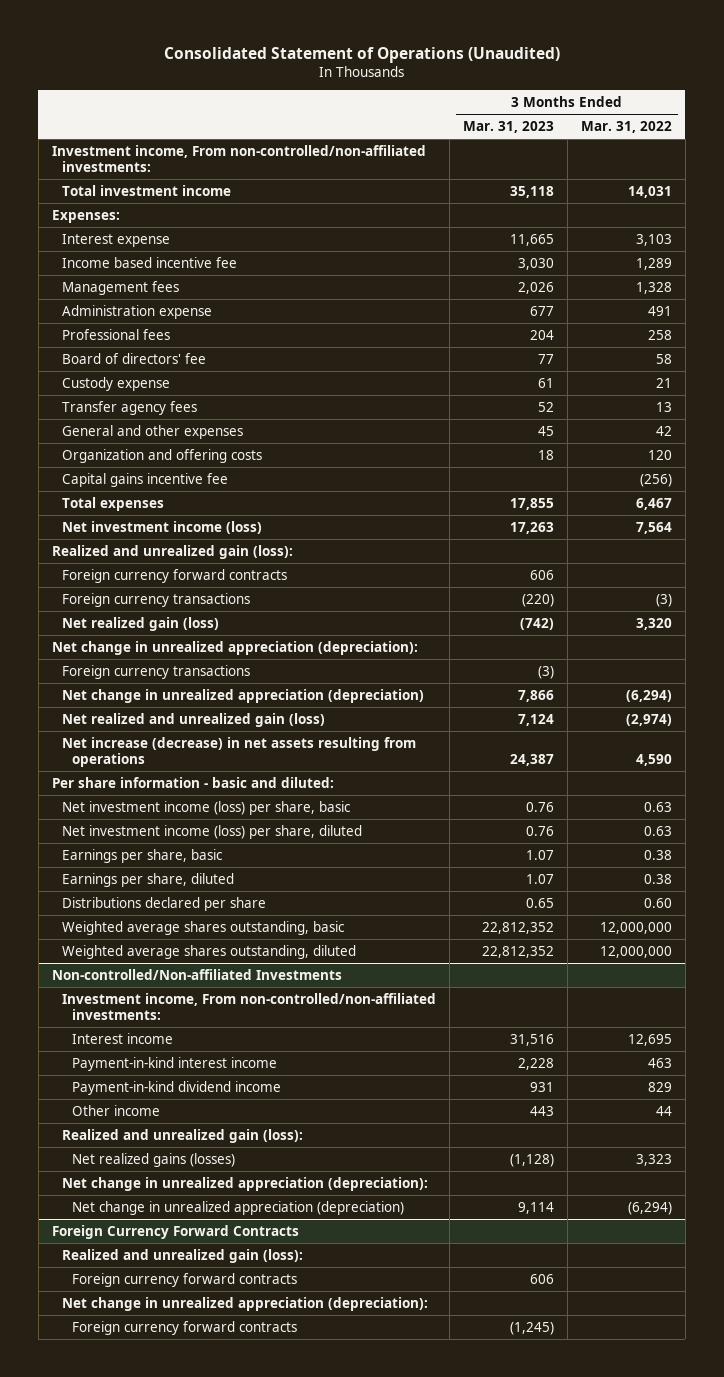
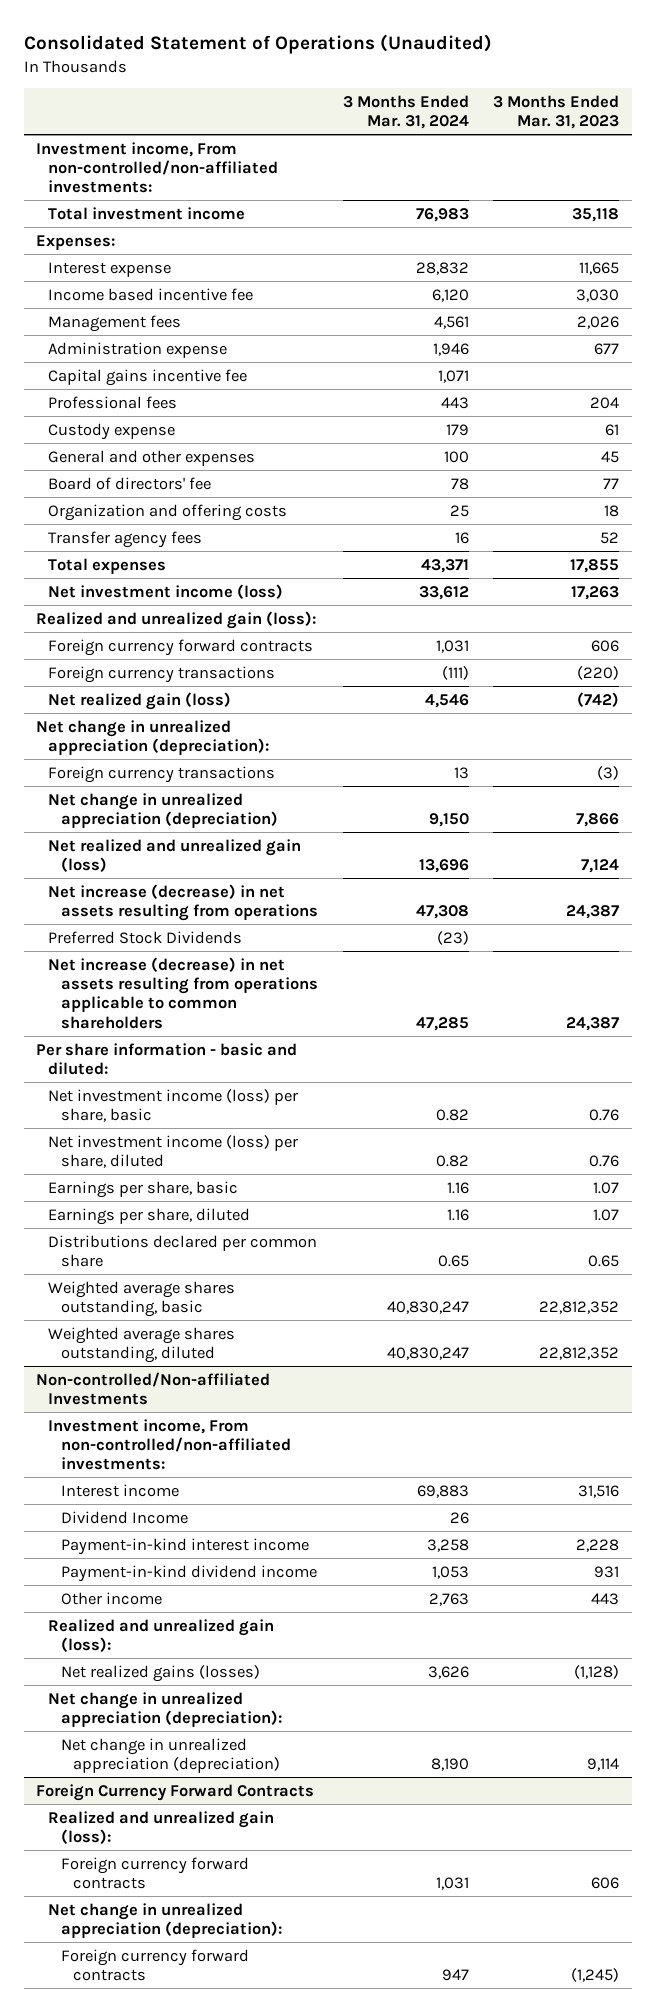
- | 3 Months Ended Mar. 31, 2023 | 3 Months Ended Mar. 31, 2022
+ | 3 Months Ended Mar. 31, 2024 | 3 Months Ended Mar. 31, 2023
moved up: Capital gains incentive fee | 1,071 |
moved down: Board of directors' fee | 78 | 77
moved down: Transfer agency fees | 16 | 52
+ Preferred Stock Dividends | (23) |
+ Net increase (decrease) in net assets resulting from operations applicable to common shareholders | 47,285 | 24,387
- Distributions declared per share | 0.65 | 0.60
+ Distributions declared per common share | 0.65 | 0.65
@ Non-controlled/Non-affiliated Investments
+ Dividend Income | 26 |

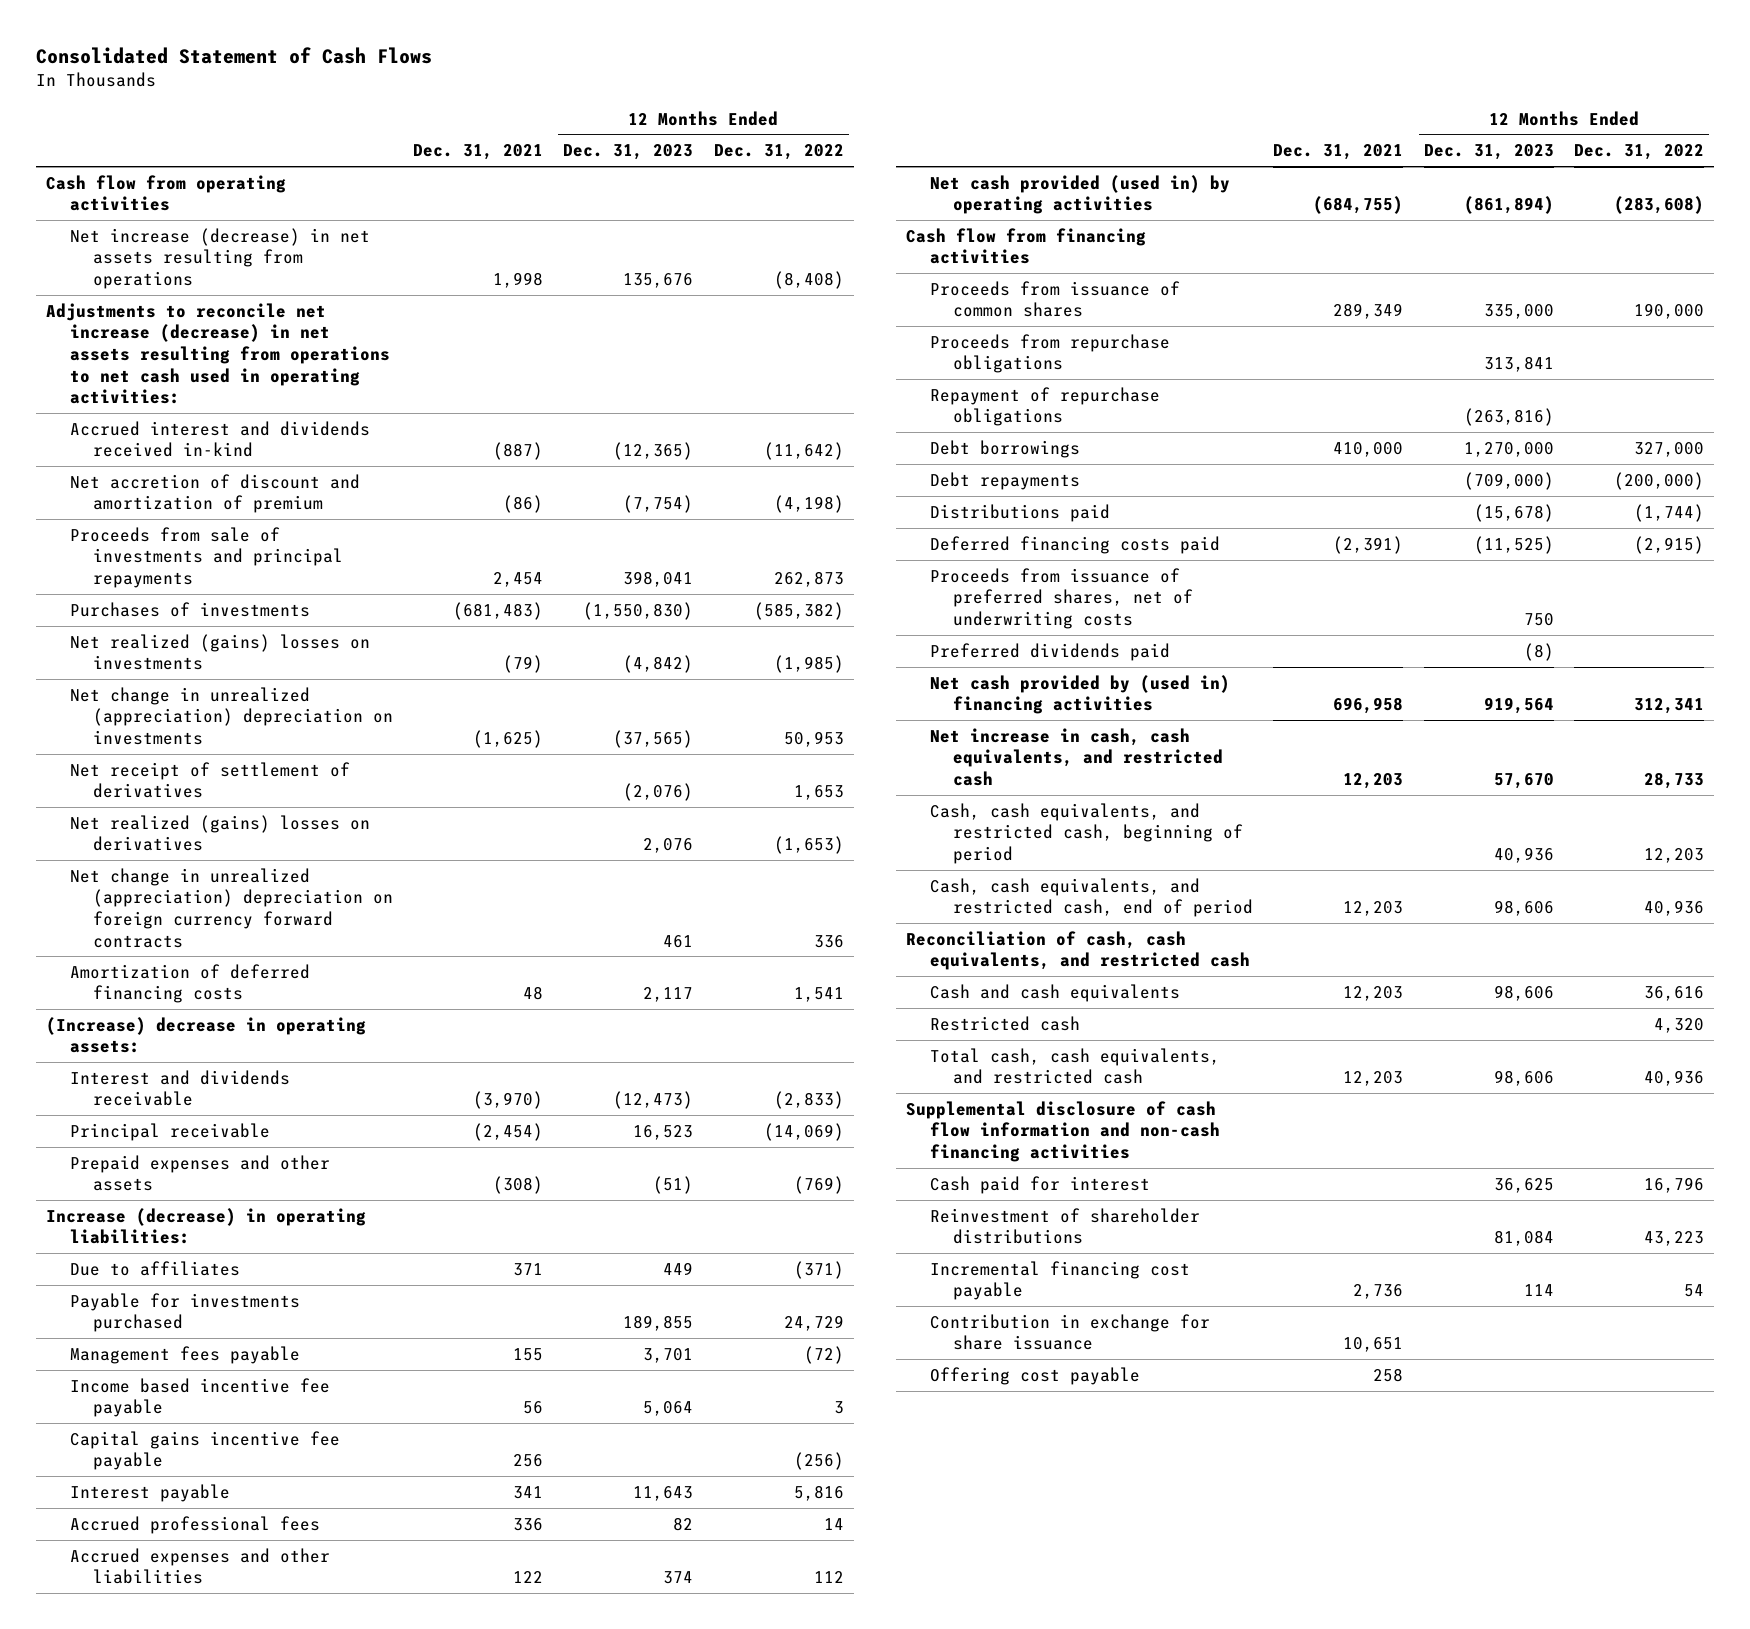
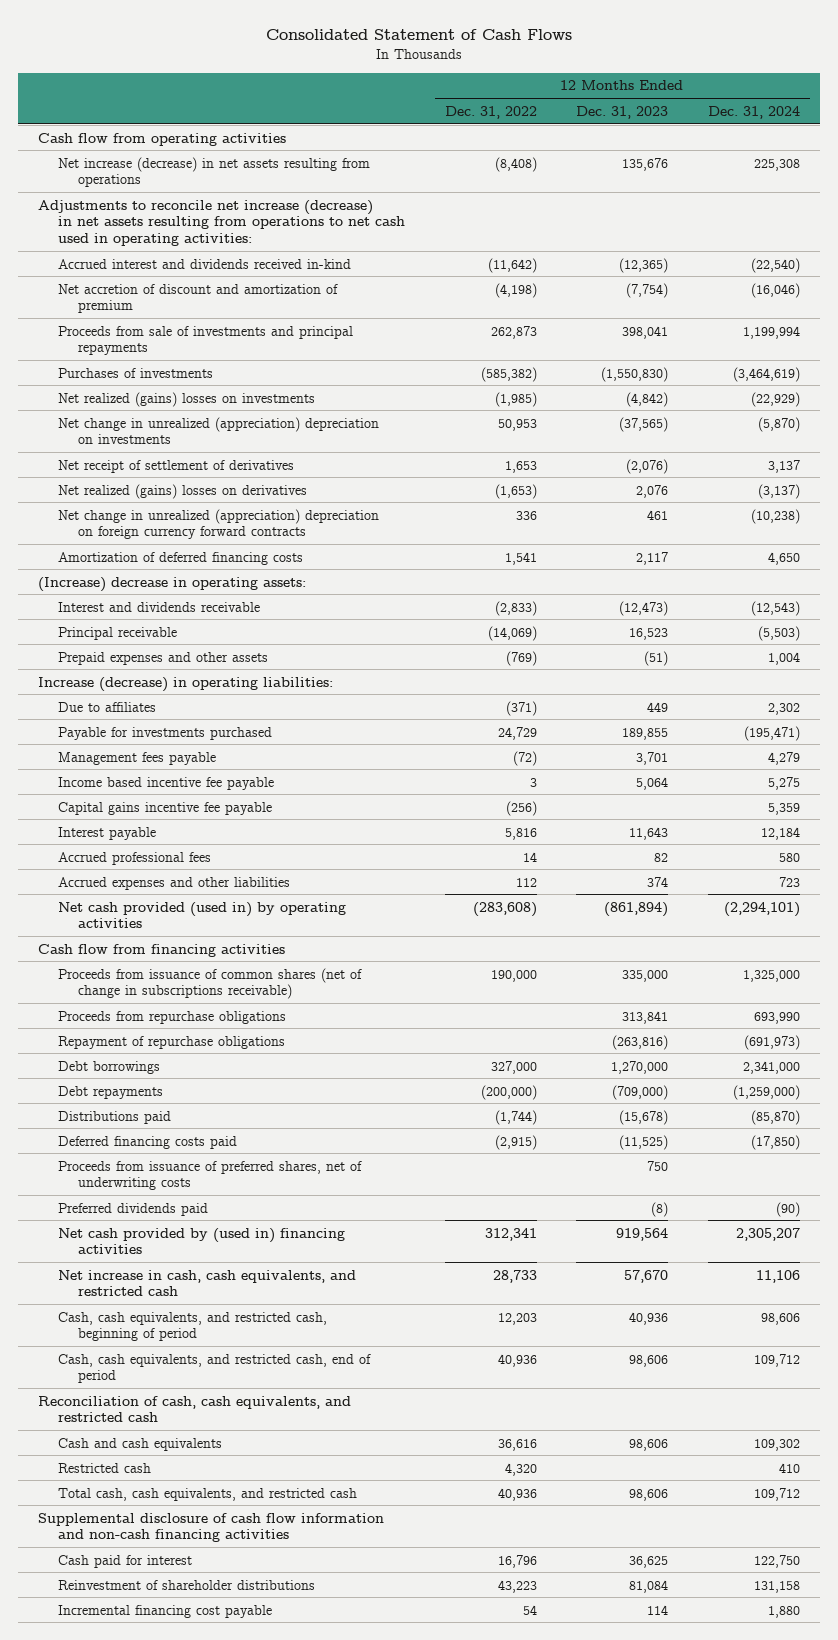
- | Dec. 31, 2021 | 12 Months Ended Dec. 31, 2023 | 12 Months Ended Dec. 31, 2022
+ | 12 Months Ended Dec. 31, 2022 | 12 Months Ended Dec. 31, 2023 | 12 Months Ended Dec. 31, 2024
- Proceeds from issuance of common shares | 289,349 | 335,000 | 190,000
+ Proceeds from issuance of common shares (net of change in subscriptions receivable) | 190,000 | 335,000 | 1,325,000
- Contribution in exchange for share issuance | 10,651 | |
- Offering cost payable | 258 | |

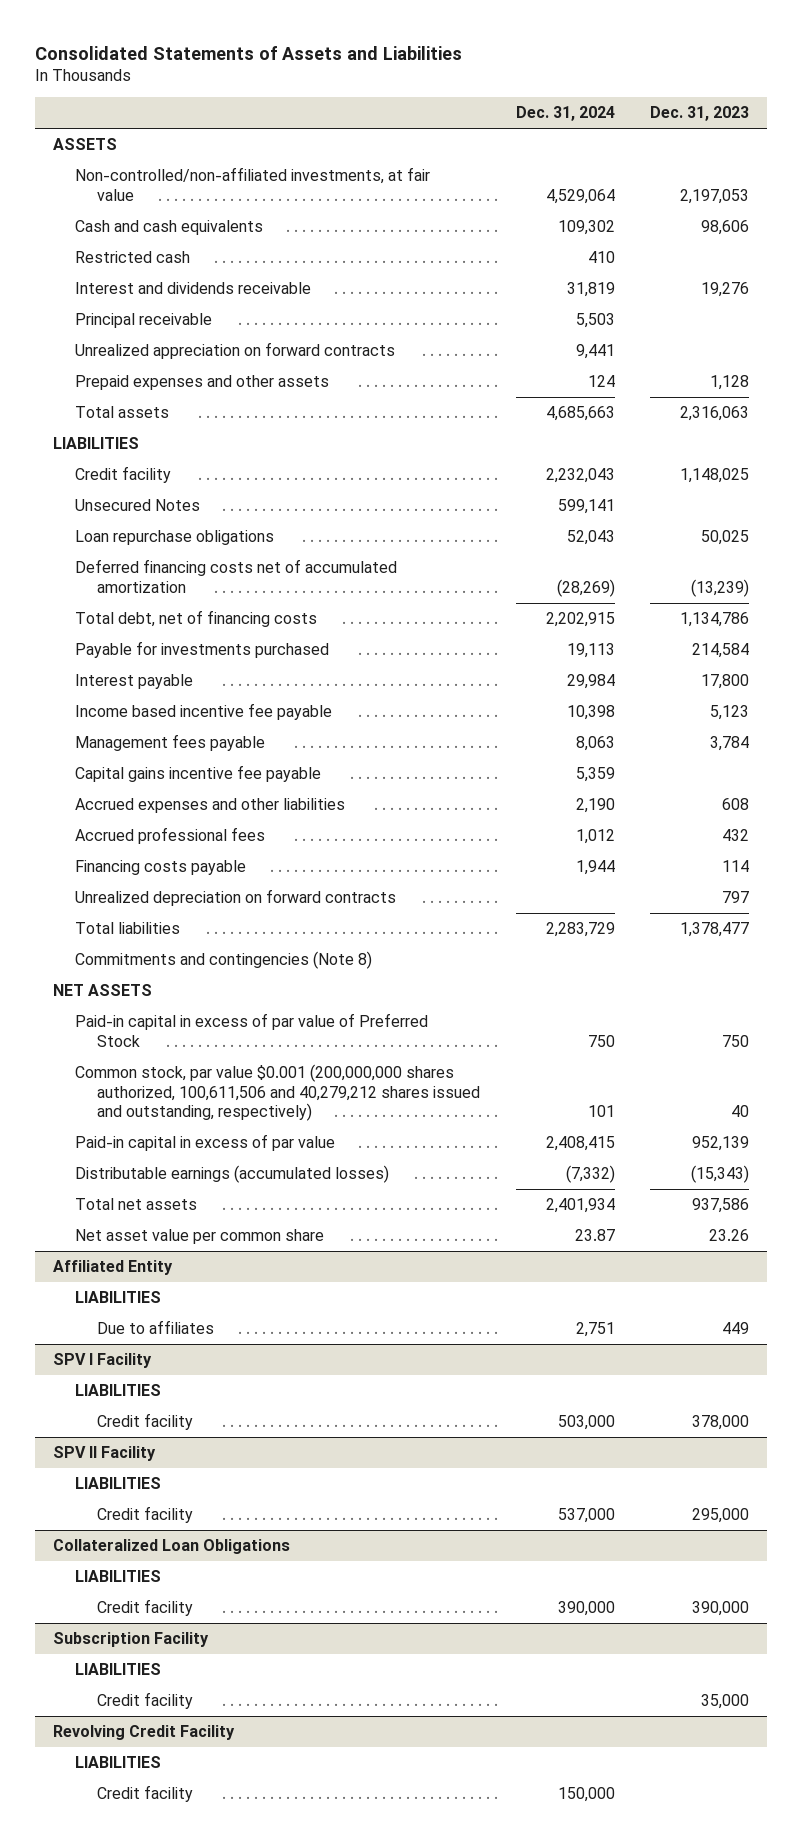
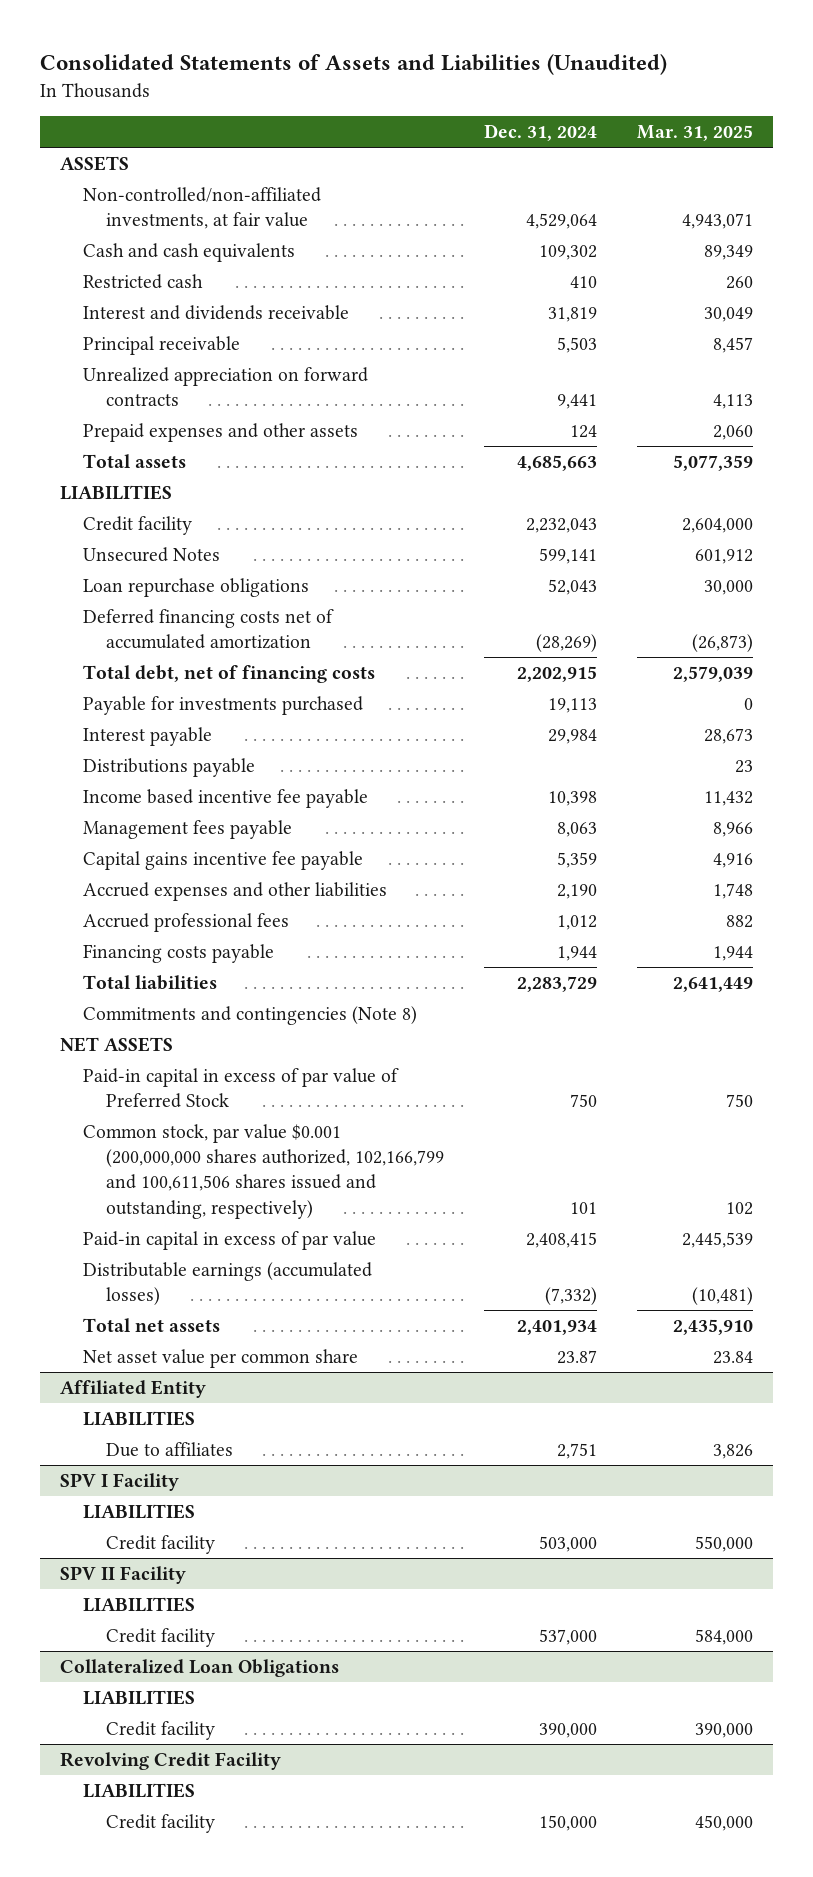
- Consolidated Statements of Assets and Liabilities
+ Consolidated Statements of Assets and Liabilities (Unaudited)
- | Dec. 31, 2024 | Dec. 31, 2023
+ | Dec. 31, 2024 | Mar. 31, 2025
+ Distributions payable | | 23
- Unrealized depreciation on forward contracts | | 797
- Common stock, par value $0.001 (200,000,000 shares authorized, 100,611,506 and 40,279,212 shares issued and outstanding, respectively) | 101 | 40
+ Common stock, par value $0.001 (200,000,000 shares authorized, 102,166,799 and 100,611,506 shares issued and outstanding, respectively) | 101 | 102
- Subscription Facility
- LIABILITIES
- Credit facility | | 35,000

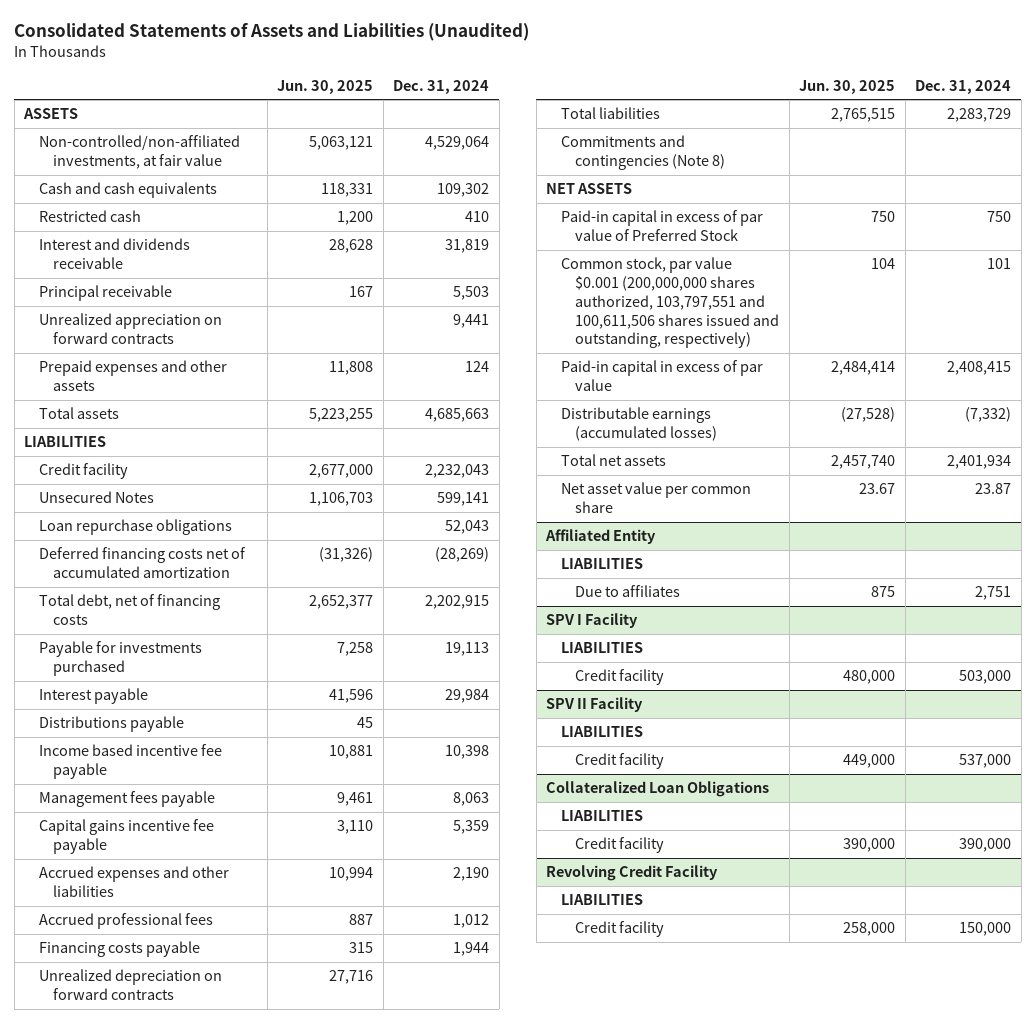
- | Dec. 31, 2024 | Mar. 31, 2025
+ | Jun. 30, 2025 | Dec. 31, 2024
+ Unrealized depreciation on forward contracts | 27,716 |
- Common stock, par value $0.001 (200,000,000 shares authorized, 102,166,799 and 100,611,506 shares issued and outstanding, respectively) | 101 | 102
+ Common stock, par value $0.001 (200,000,000 shares authorized, 103,797,551 and 100,611,506 shares issued and outstanding, respectively) | 104 | 101

